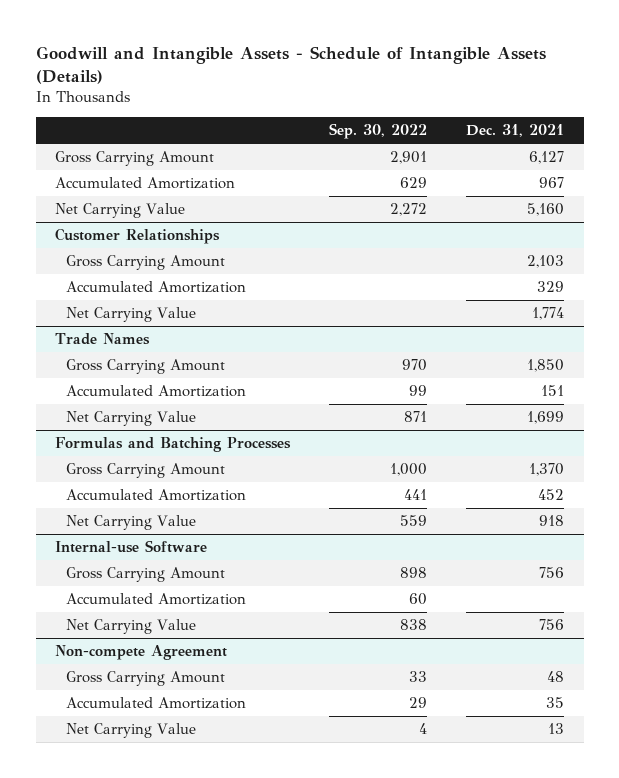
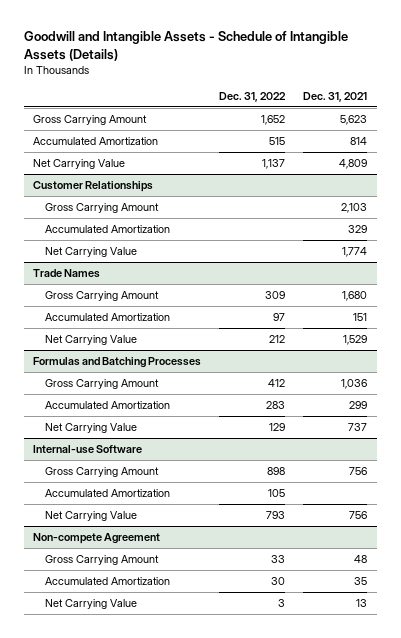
- | Sep. 30, 2022 | Dec. 31, 2021
+ | Dec. 31, 2022 | Dec. 31, 2021
- Gross Carrying Amount | 2,901 | 6,127
- Accumulated Amortization | 629 | 967
- Net Carrying Value | 2,272 | 5,160
+ Gross Carrying Amount | 1,652 | 5,623
+ Accumulated Amortization | 515 | 814
+ Net Carrying Value | 1,137 | 4,809
@ Trade Names
- Gross Carrying Amount | 970 | 1,850
+ Gross Carrying Amount | 309 | 1,680
- Net Carrying Value | 871 | 1,699
+ Net Carrying Value | 212 | 1,529
@ Formulas and Batching Processes
- Gross Carrying Amount | 1,000 | 1,370
- Accumulated Amortization | 441 | 452
- Net Carrying Value | 559 | 918
+ Gross Carrying Amount | 412 | 1,036
+ Accumulated Amortization | 283 | 299
+ Net Carrying Value | 129 | 737

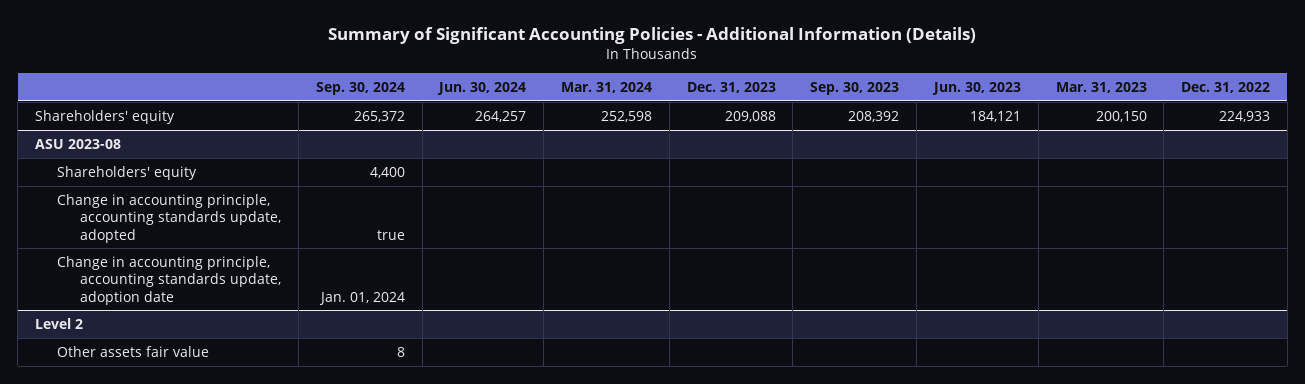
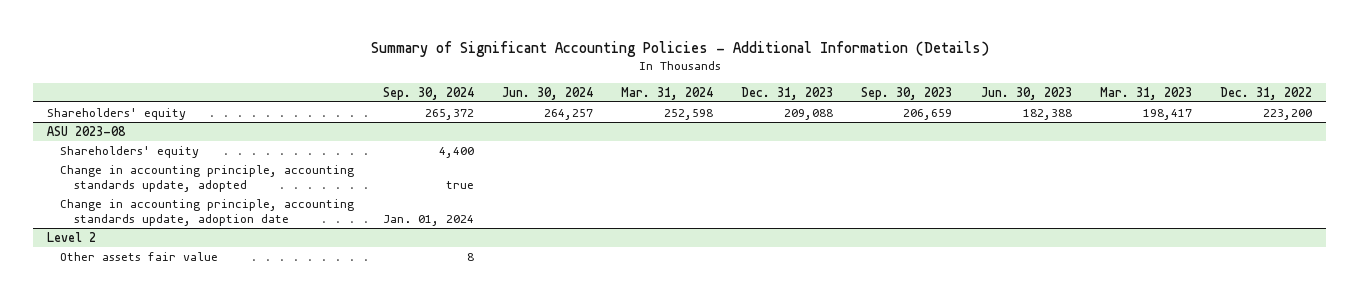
- Shareholders' equity | 265,372 | 264,257 | 252,598 | 209,088 | 208,392 | 184,121 | 200,150 | 224,933
+ Shareholders' equity | 265,372 | 264,257 | 252,598 | 209,088 | 206,659 | 182,388 | 198,417 | 223,200

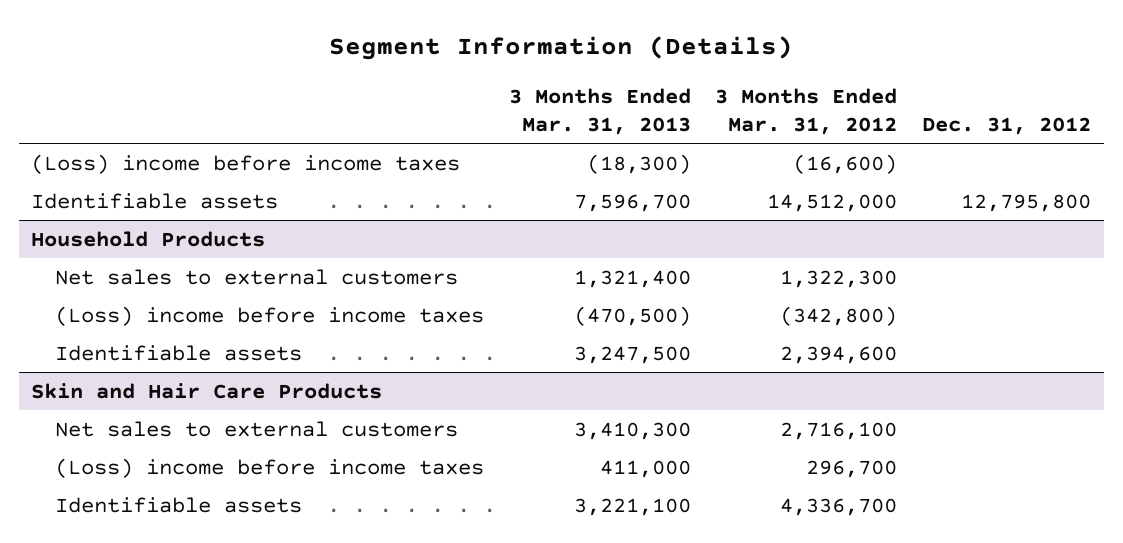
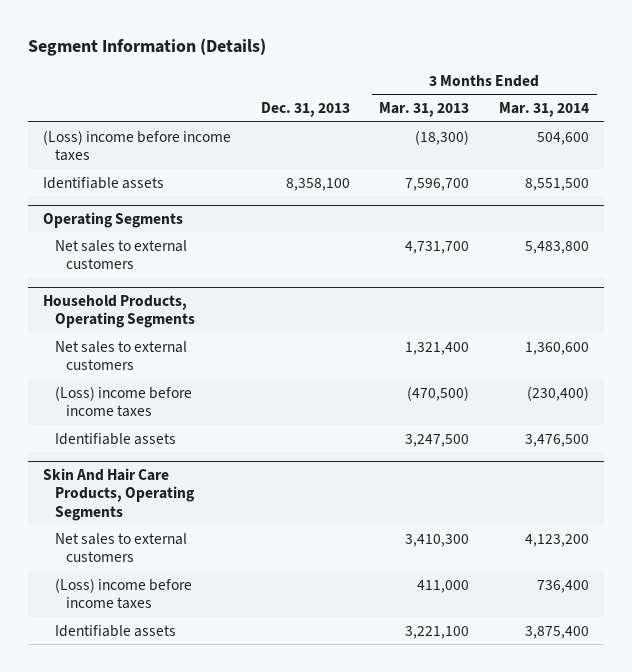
- | 3 Months Ended Mar. 31, 2013 | 3 Months Ended Mar. 31, 2012 | Dec. 31, 2012
+ | Dec. 31, 2013 | 3 Months Ended Mar. 31, 2013 | 3 Months Ended Mar. 31, 2014
- Household Products
+ Operating Segments
+ Net sales to external customers | | 4,731,700 | 5,483,800
+ Household Products, Operating Segments
- Skin and Hair Care Products
+ Skin And Hair Care Products, Operating Segments

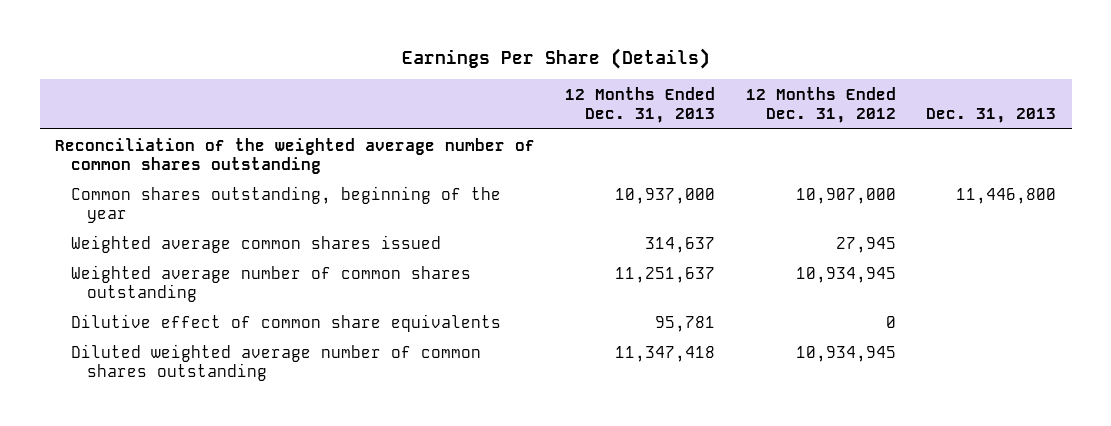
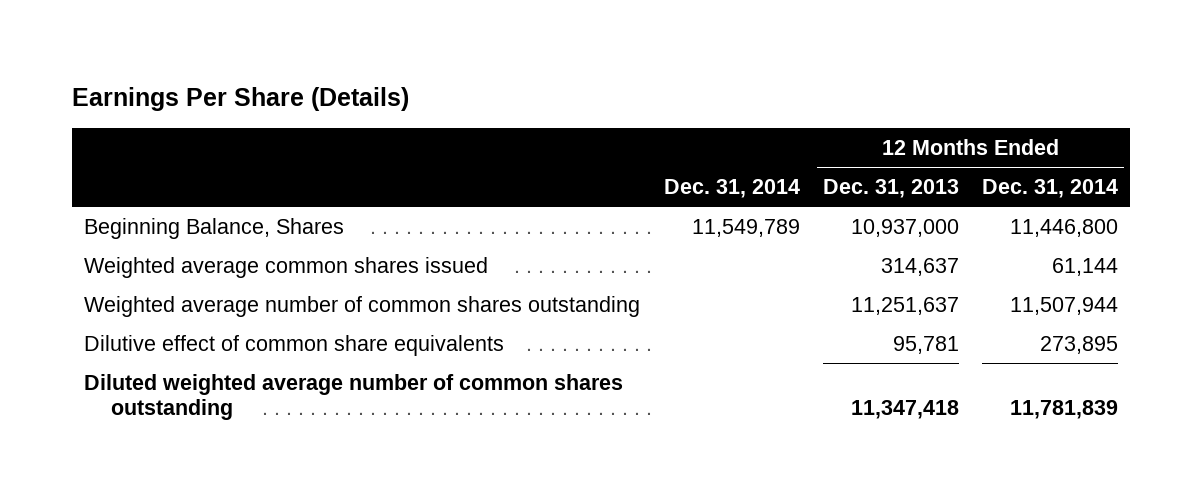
- | 12 Months Ended Dec. 31, 2013 | 12 Months Ended Dec. 31, 2012 | Dec. 31, 2013
+ | Dec. 31, 2014 | 12 Months Ended Dec. 31, 2013 | 12 Months Ended Dec. 31, 2014
- Reconciliation of the weighted average number of common shares outstanding
- Common shares outstanding, beginning of the year | 10,937,000 | 10,907,000 | 11,446,800
+ Beginning Balance, Shares | 11,549,789 | 10,937,000 | 11,446,800

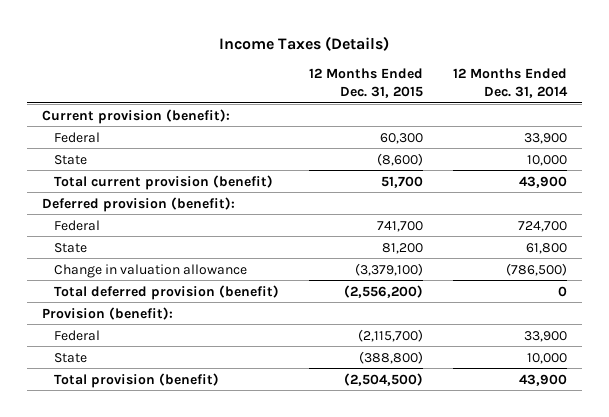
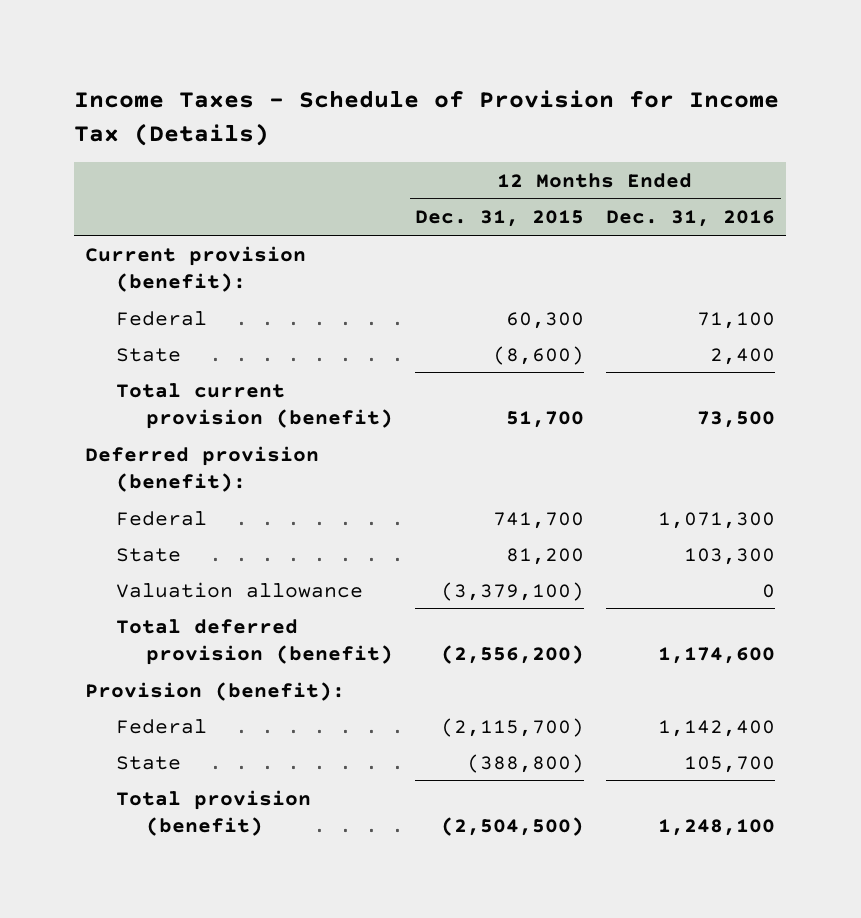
- Income Taxes (Details)
+ Income Taxes - Schedule of Provision for Income Tax (Details)
- | 12 Months Ended Dec. 31, 2015 | 12 Months Ended Dec. 31, 2014
+ | 12 Months Ended Dec. 31, 2015 | 12 Months Ended Dec. 31, 2016
- Change in valuation allowance | (3,379,100) | (786,500)
+ Valuation allowance | (3,379,100) | 0

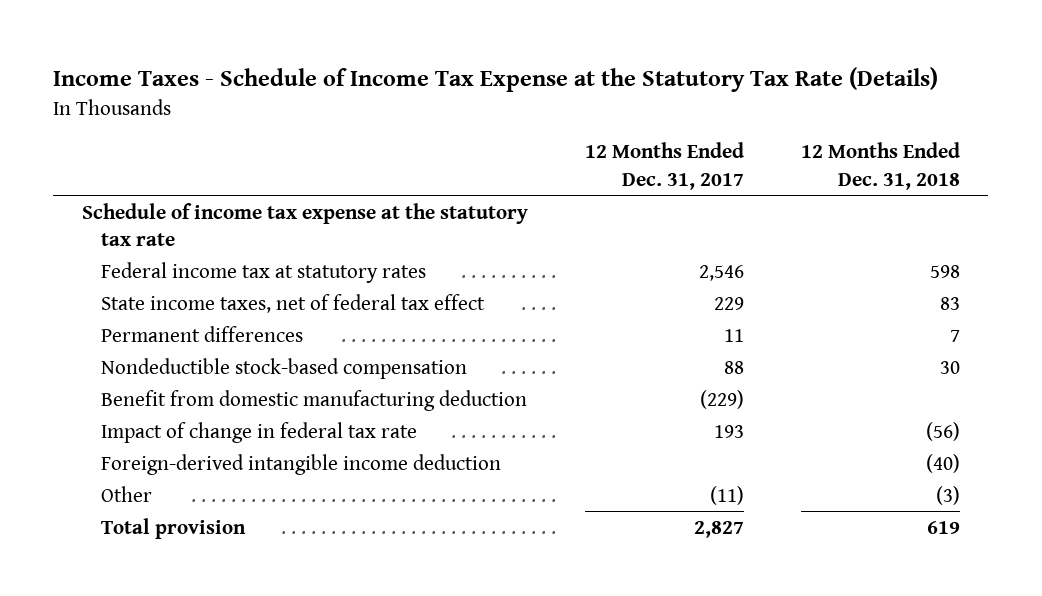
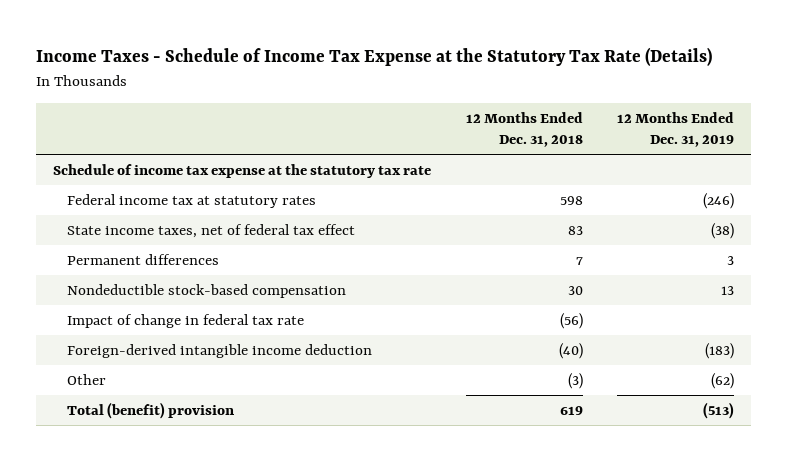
- | 12 Months Ended Dec. 31, 2017 | 12 Months Ended Dec. 31, 2018
+ | 12 Months Ended Dec. 31, 2018 | 12 Months Ended Dec. 31, 2019
- Benefit from domestic manufacturing deduction | (229) |
- Total provision | 2,827 | 619
+ Total (benefit) provision | 619 | (513)

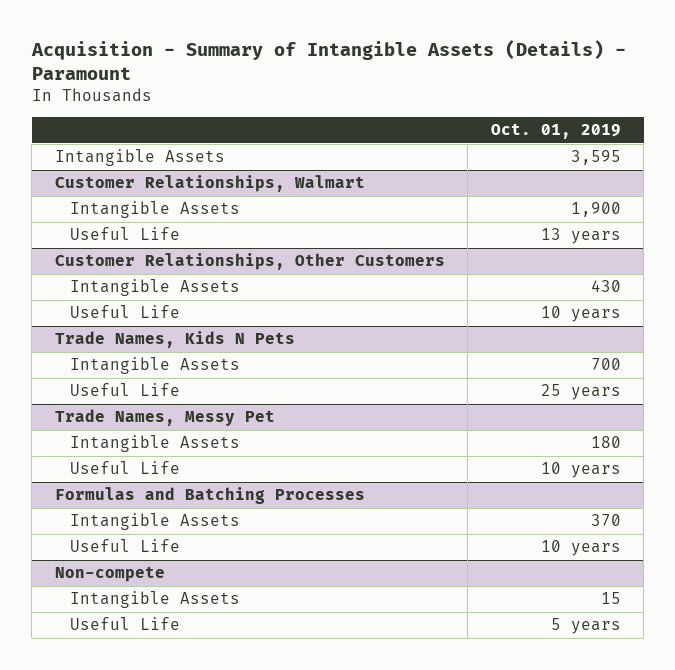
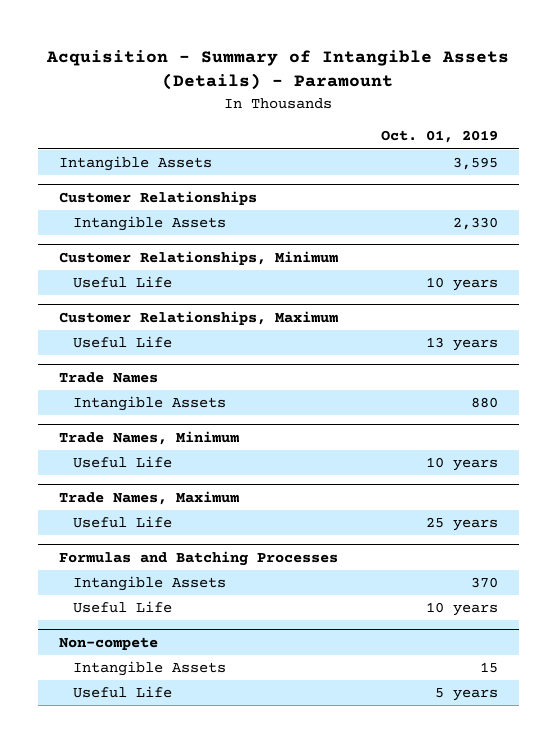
- Customer Relationships, Walmart
- Intangible Assets | 1,900
+ Customer Relationships
+ Intangible Assets | 2,330
+ Customer Relationships, Minimum
+ Useful Life | 10 years
+ Customer Relationships, Maximum
- Customer Relationships, Other Customers
- Intangible Assets | 430
+ Trade Names
+ Intangible Assets | 880
+ Trade Names, Minimum
- Trade Names, Kids N Pets
- Intangible Assets | 700
+ Trade Names, Maximum
- Trade Names, Messy Pet
- Intangible Assets | 180
- Useful Life | 10 years

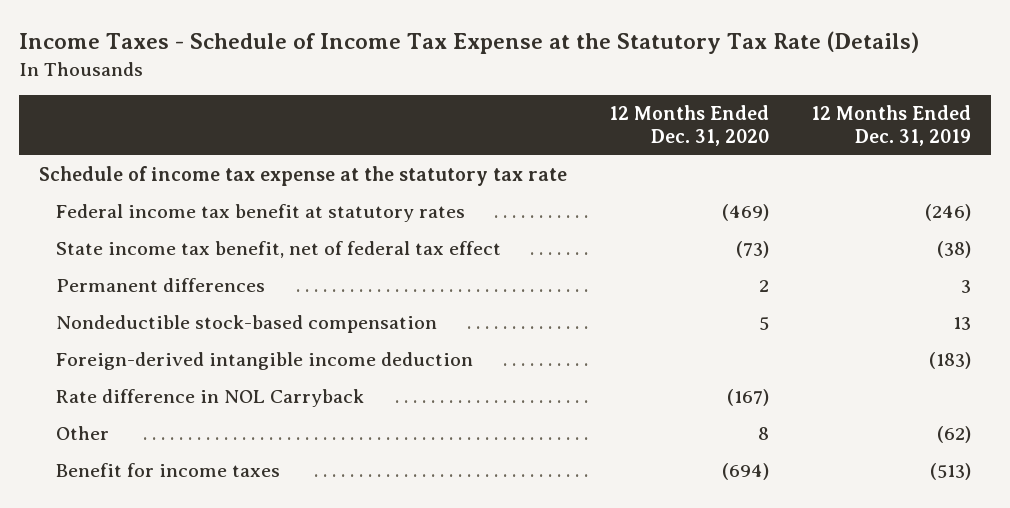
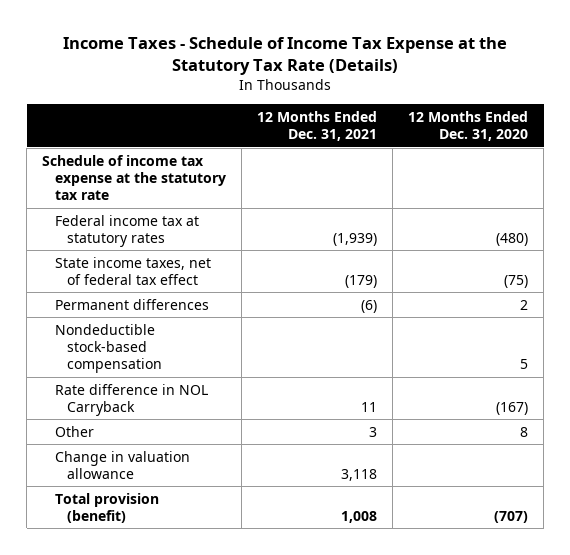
- | 12 Months Ended Dec. 31, 2020 | 12 Months Ended Dec. 31, 2019
+ | 12 Months Ended Dec. 31, 2021 | 12 Months Ended Dec. 31, 2020
- Federal income tax benefit at statutory rates | (469) | (246)
- State income tax benefit, net of federal tax effect | (73) | (38)
+ Federal income tax at statutory rates | (1,939) | (480)
+ State income taxes, net of federal tax effect | (179) | (75)
- Foreign-derived intangible income deduction | | (183)
- Benefit for income taxes | (694) | (513)
+ Change in valuation allowance | 3,118 |
+ Total provision (benefit) | 1,008 | (707)

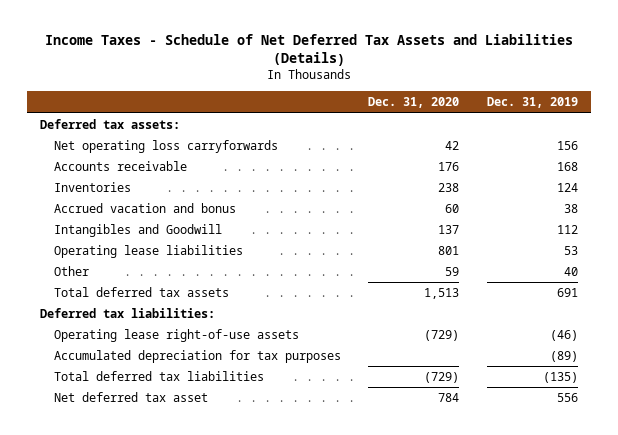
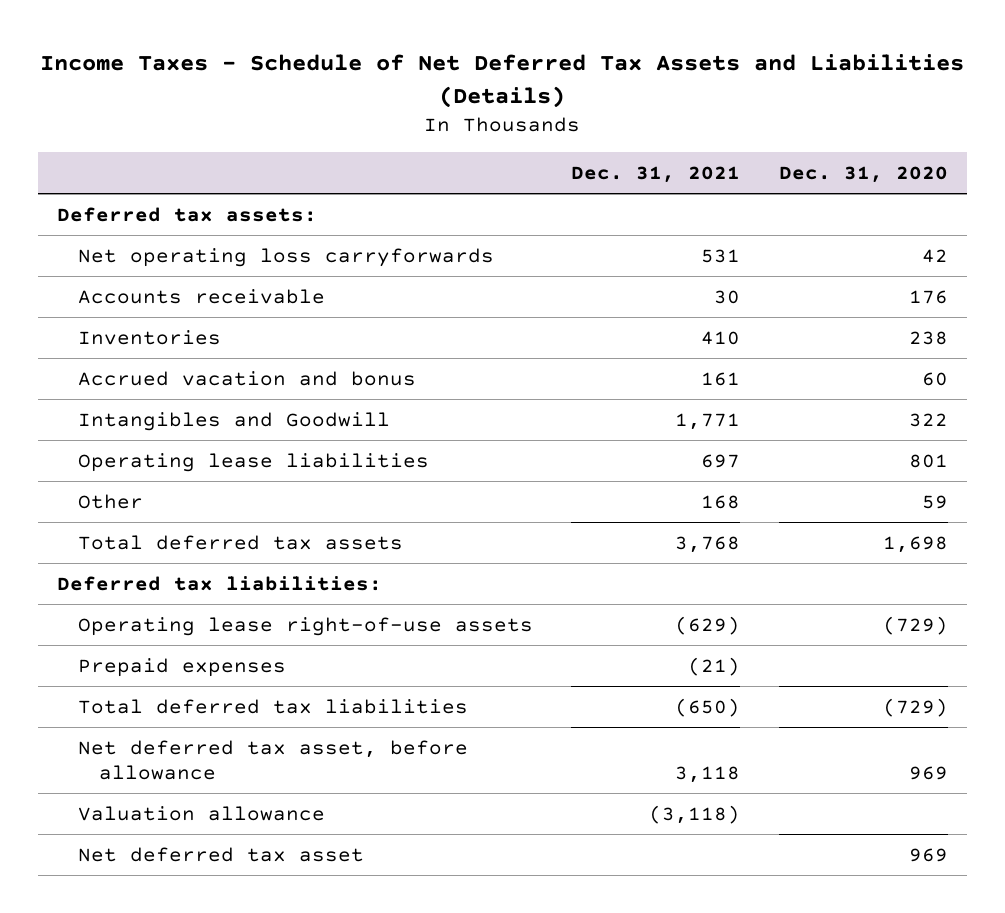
- | Dec. 31, 2020 | Dec. 31, 2019
+ | Dec. 31, 2021 | Dec. 31, 2020
- Intangibles and Goodwill | 137 | 112
+ Intangibles and Goodwill | 1,771 | 322
- Total deferred tax assets | 1,513 | 691
+ Total deferred tax assets | 3,768 | 1,698
- Accumulated depreciation for tax purposes | | (89)
+ Prepaid expenses | (21) |
- Net deferred tax asset | 784 | 556
+ Net deferred tax asset, before allowance | 3,118 | 969
+ Valuation allowance | (3,118) |
+ Net deferred tax asset | | 969

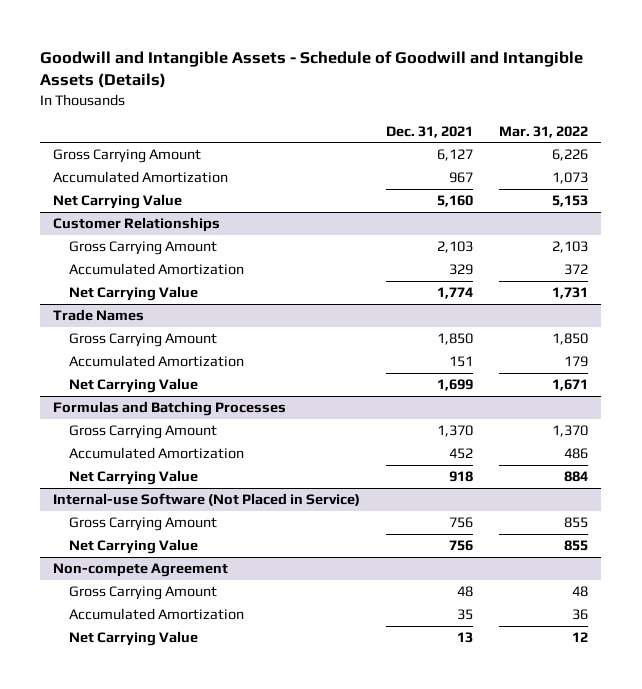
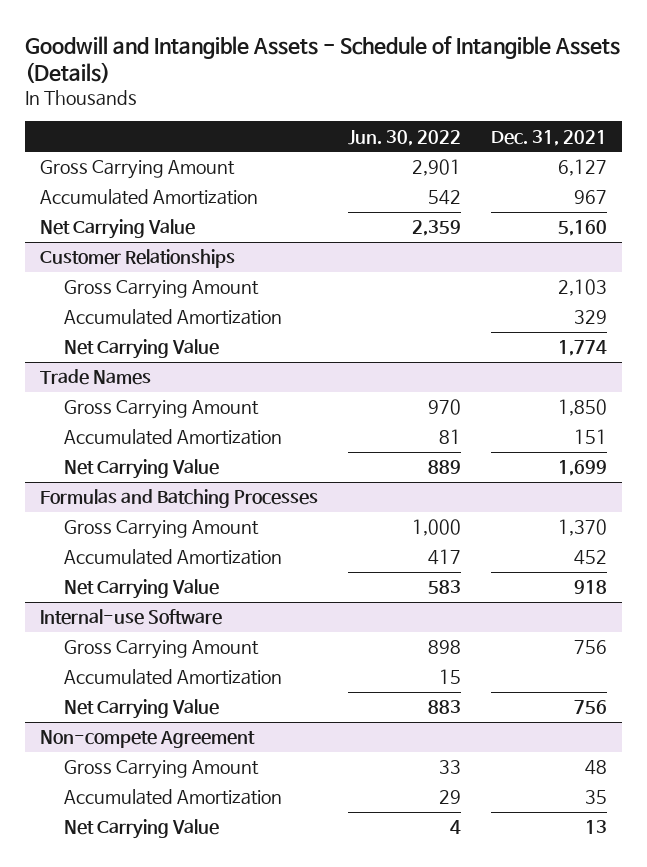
- Goodwill and Intangible Assets - Schedule of Goodwill and Intangible Assets (Details)
+ Goodwill and Intangible Assets - Schedule of Intangible Assets (Details)
- | Dec. 31, 2021 | Mar. 31, 2022
+ | Jun. 30, 2022 | Dec. 31, 2021
- Internal-use Software (Not Placed in Service)
+ Internal-use Software
+ Accumulated Amortization | 15 |

